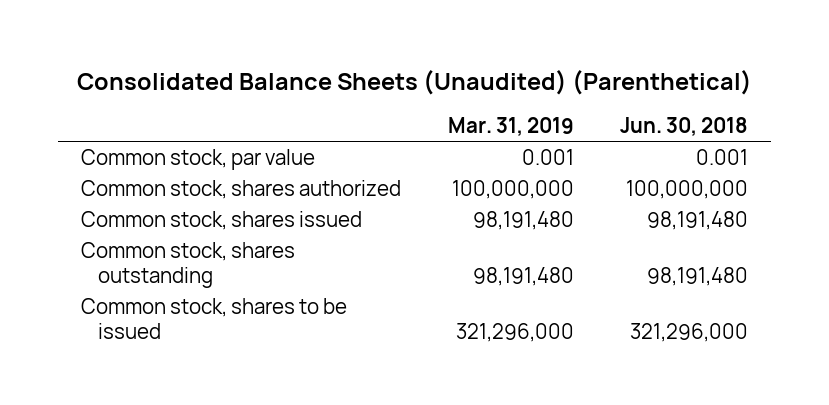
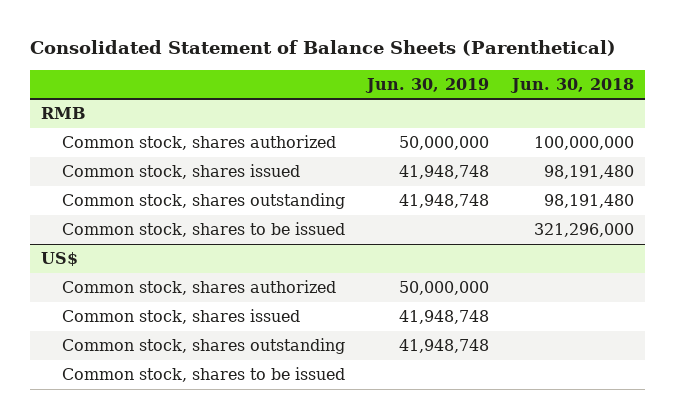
- Consolidated Balance Sheets (Unaudited) (Parenthetical)
+ Consolidated Statement of Balance Sheets (Parenthetical)
- | Mar. 31, 2019 | Jun. 30, 2018
+ | Jun. 30, 2019 | Jun. 30, 2018
- Common stock, par value | 0.001 | 0.001
+ RMB
+ US$
+ Common stock, shares authorized | 50,000,000 |
+ Common stock, shares issued | 41,948,748 |
+ Common stock, shares outstanding | 41,948,748 |
+ Common stock, shares to be issued

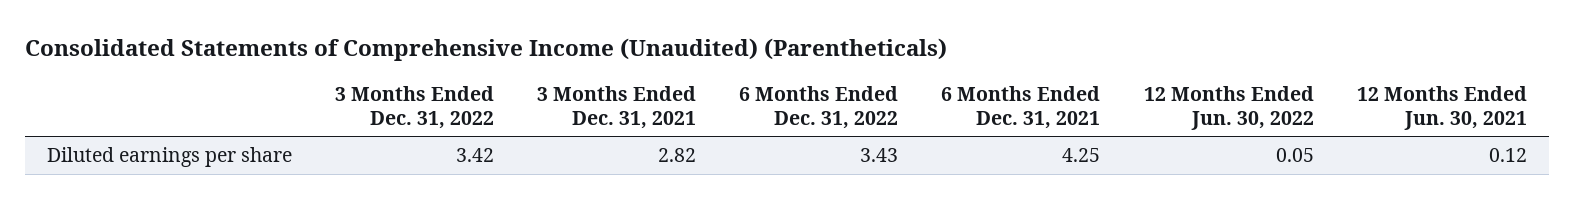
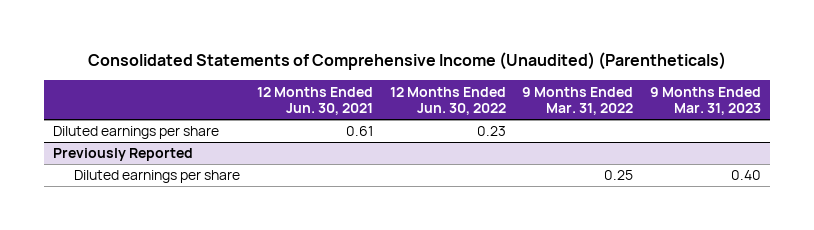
- | 3 Months Ended Dec. 31, 2022 | 3 Months Ended Dec. 31, 2021 | 6 Months Ended Dec. 31, 2022 | 6 Months Ended Dec. 31, 2021 | 12 Months Ended Jun. 30, 2022 | 12 Months Ended Jun. 30, 2021
+ | 12 Months Ended Jun. 30, 2021 | 12 Months Ended Jun. 30, 2022 | 9 Months Ended Mar. 31, 2022 | 9 Months Ended Mar. 31, 2023
- Diluted earnings per share | 3.42 | 2.82 | 3.43 | 4.25 | 0.05 | 0.12
+ Diluted earnings per share | 0.61 | 0.23 | |
+ Previously Reported
+ Diluted earnings per share | | | 0.25 | 0.40

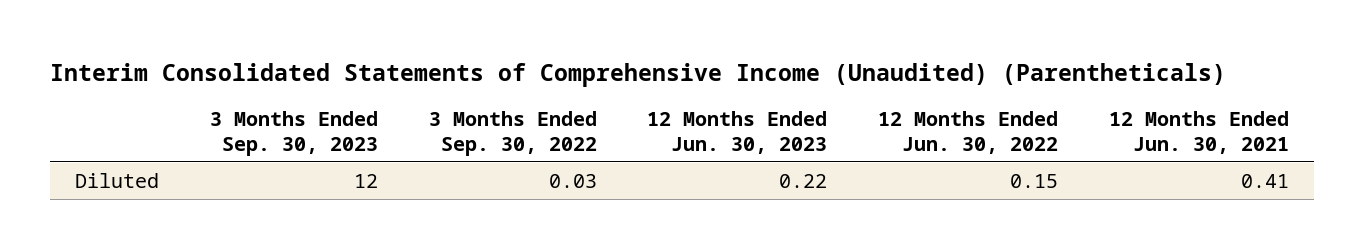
- Consolidated Statements of Comprehensive Income (Unaudited) (Parentheticals)
+ Interim Consolidated Statements of Comprehensive Income (Unaudited) (Parentheticals)
- | 12 Months Ended Jun. 30, 2021 | 12 Months Ended Jun. 30, 2022 | 9 Months Ended Mar. 31, 2022 | 9 Months Ended Mar. 31, 2023
+ | 3 Months Ended Sep. 30, 2023 | 3 Months Ended Sep. 30, 2022 | 12 Months Ended Jun. 30, 2023 | 12 Months Ended Jun. 30, 2022 | 12 Months Ended Jun. 30, 2021
- Diluted earnings per share | 0.61 | 0.23 | |
- Previously Reported
- Diluted earnings per share | | | 0.25 | 0.40
+ Diluted | 12 | 0.03 | 0.22 | 0.15 | 0.41

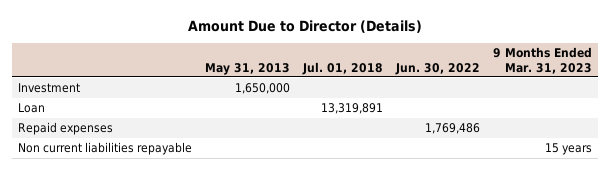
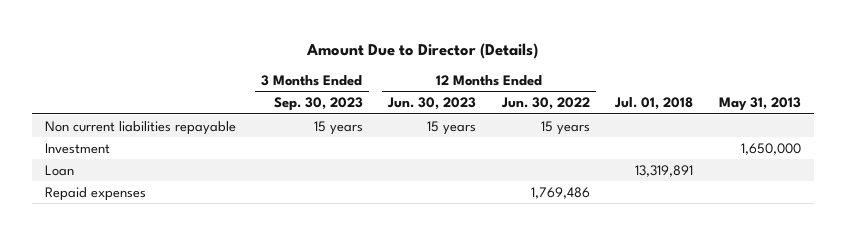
- | May 31, 2013 | Jul. 01, 2018 | Jun. 30, 2022 | 9 Months Ended Mar. 31, 2023
+ | 3 Months Ended Sep. 30, 2023 | 12 Months Ended Jun. 30, 2023 | 12 Months Ended Jun. 30, 2022 | Jul. 01, 2018 | May 31, 2013
moved up: Non current liabilities repayable | 15 years | 15 years | 15 years | |

